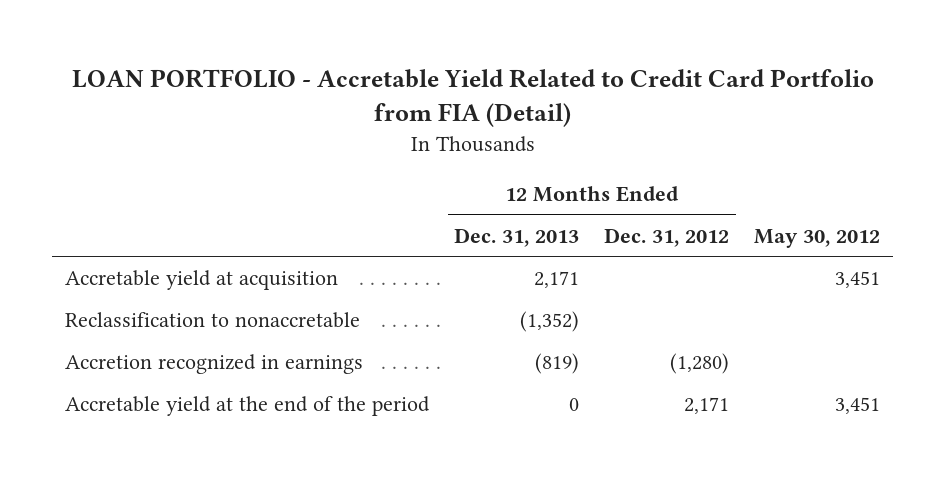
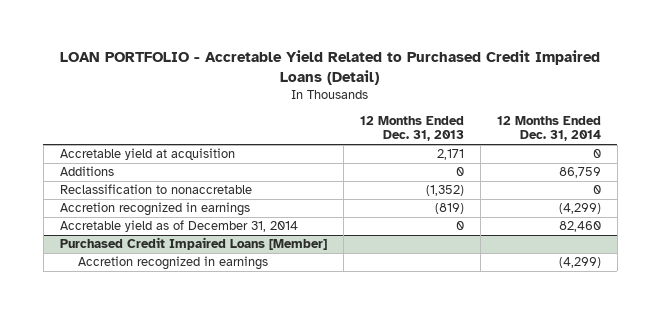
- LOAN PORTFOLIO - Accretable Yield Related to Credit Card Portfolio from FIA (Detail)
+ LOAN PORTFOLIO - Accretable Yield Related to Purchased Credit Impaired Loans (Detail)
- | 12 Months Ended Dec. 31, 2013 | 12 Months Ended Dec. 31, 2012 | May 30, 2012
+ | 12 Months Ended Dec. 31, 2013 | 12 Months Ended Dec. 31, 2014
+ Additions | 0 | 86,759
- Accretable yield at the end of the period | 0 | 2,171 | 3,451
+ Accretable yield as of December 31, 2014 | 0 | 82,460
+ Purchased Credit Impaired Loans [Member]
+ Accretion recognized in earnings | | (4,299)

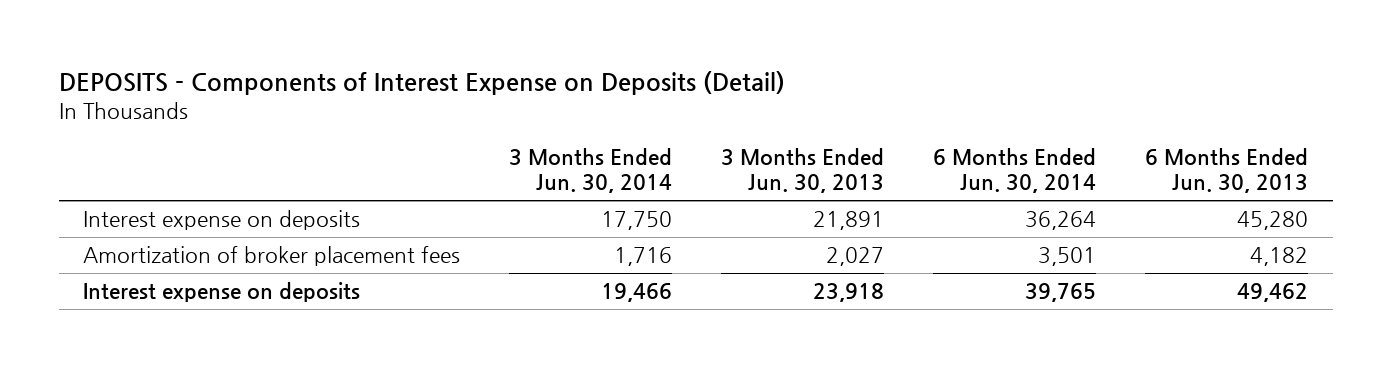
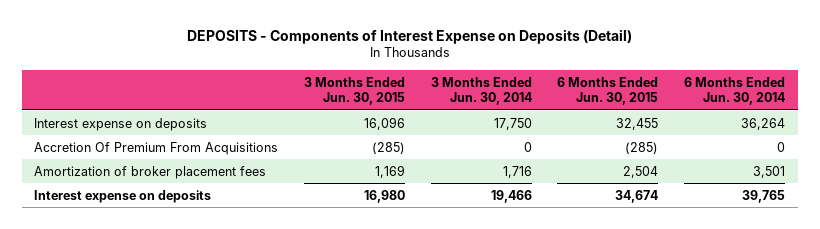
- | 3 Months Ended Jun. 30, 2014 | 3 Months Ended Jun. 30, 2013 | 6 Months Ended Jun. 30, 2014 | 6 Months Ended Jun. 30, 2013
+ | 3 Months Ended Jun. 30, 2015 | 3 Months Ended Jun. 30, 2014 | 6 Months Ended Jun. 30, 2015 | 6 Months Ended Jun. 30, 2014
+ Accretion Of Premium From Acquisitions | (285) | 0 | (285) | 0

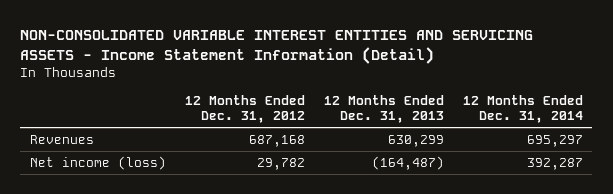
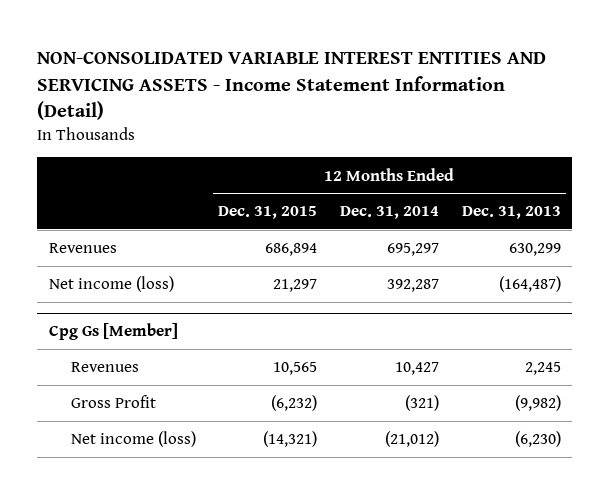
- | 12 Months Ended Dec. 31, 2012 | 12 Months Ended Dec. 31, 2013 | 12 Months Ended Dec. 31, 2014
+ | 12 Months Ended Dec. 31, 2015 | 12 Months Ended Dec. 31, 2014 | 12 Months Ended Dec. 31, 2013
+ Cpg Gs [Member]
+ Revenues | 10,565 | 10,427 | 2,245
+ Gross Profit | (6,232) | (321) | (9,982)
+ Net income (loss) | (14,321) | (21,012) | (6,230)

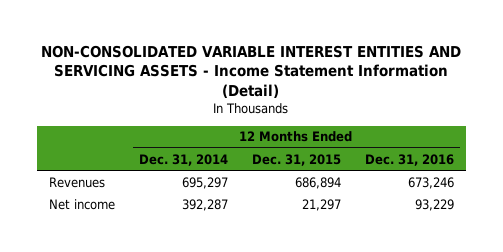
- | 12 Months Ended Dec. 31, 2015 | 12 Months Ended Dec. 31, 2014 | 12 Months Ended Dec. 31, 2013
+ | 12 Months Ended Dec. 31, 2014 | 12 Months Ended Dec. 31, 2015 | 12 Months Ended Dec. 31, 2016
- Net income (loss) | 21,297 | 392,287 | (164,487)
- Cpg Gs [Member]
- Revenues | 10,565 | 10,427 | 2,245
- Gross Profit | (6,232) | (321) | (9,982)
- Net income (loss) | (14,321) | (21,012) | (6,230)
+ Net income | 392,287 | 21,297 | 93,229

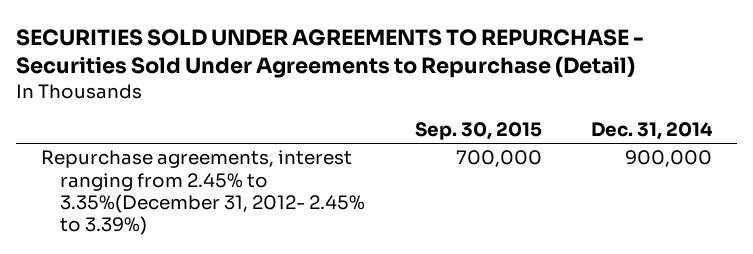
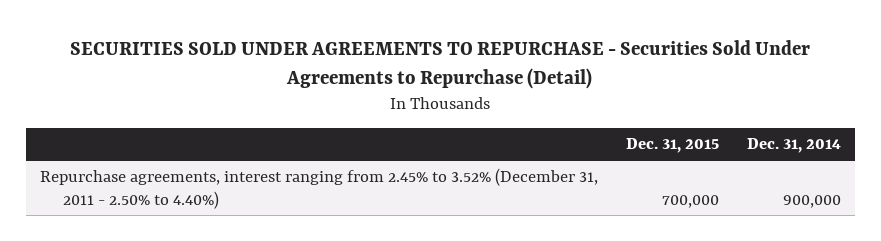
- | Sep. 30, 2015 | Dec. 31, 2014
+ | Dec. 31, 2015 | Dec. 31, 2014
- Repurchase agreements, interest ranging from 2.45% to 3.35%(December 31, 2012- 2.45% to 3.39%) | 700,000 | 900,000
+ Repurchase agreements, interest ranging from 2.45% to 3.52% (December 31, 2011 - 2.50% to 4.40%) | 700,000 | 900,000

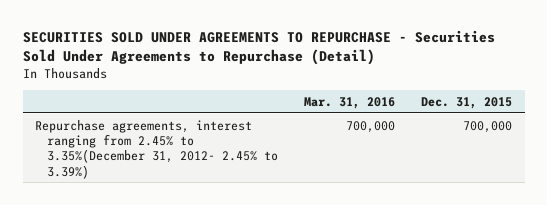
- | Dec. 31, 2015 | Dec. 31, 2014
+ | Mar. 31, 2016 | Dec. 31, 2015
- Repurchase agreements, interest ranging from 2.45% to 3.52% (December 31, 2011 - 2.50% to 4.40%) | 700,000 | 900,000
+ Repurchase agreements, interest ranging from 2.45% to 3.35%(December 31, 2012- 2.45% to 3.39%) | 700,000 | 700,000

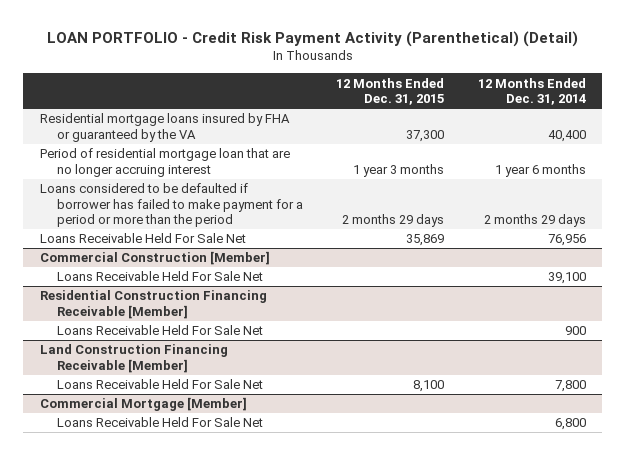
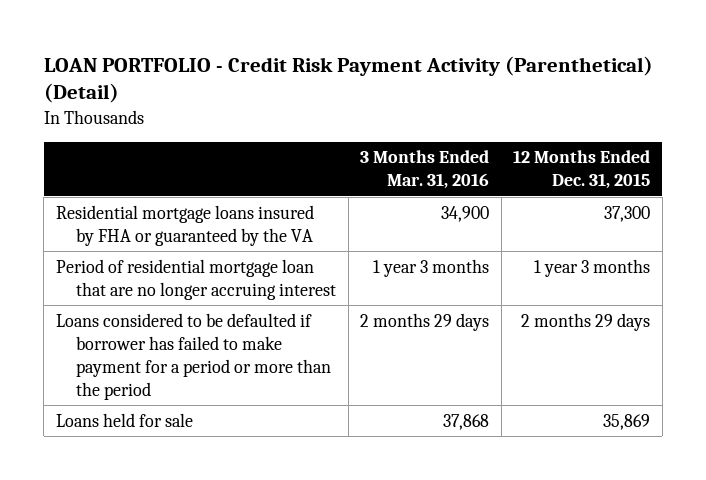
- | 12 Months Ended Dec. 31, 2015 | 12 Months Ended Dec. 31, 2014
+ | 3 Months Ended Mar. 31, 2016 | 12 Months Ended Dec. 31, 2015
- Loans Receivable Held For Sale Net | 35,869 | 76,956
- Commercial Construction [Member]
- Loans Receivable Held For Sale Net | | 39,100
- Residential Construction Financing Receivable [Member]
- Loans Receivable Held For Sale Net | | 900
- Land Construction Financing Receivable [Member]
- Loans Receivable Held For Sale Net | 8,100 | 7,800
- Commercial Mortgage [Member]
- Loans Receivable Held For Sale Net | | 6,800
+ Loans held for sale | 37,868 | 35,869

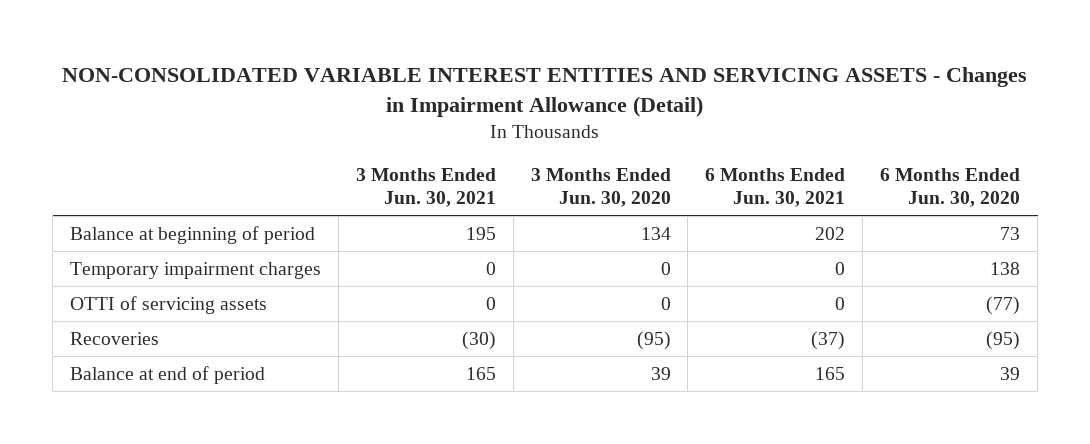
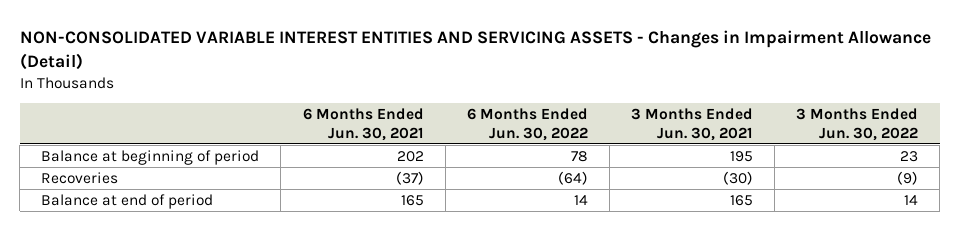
- | 3 Months Ended Jun. 30, 2021 | 3 Months Ended Jun. 30, 2020 | 6 Months Ended Jun. 30, 2021 | 6 Months Ended Jun. 30, 2020
+ | 6 Months Ended Jun. 30, 2021 | 6 Months Ended Jun. 30, 2022 | 3 Months Ended Jun. 30, 2021 | 3 Months Ended Jun. 30, 2022
- Temporary impairment charges | 0 | 0 | 0 | 138
- OTTI of servicing assets | 0 | 0 | 0 | (77)

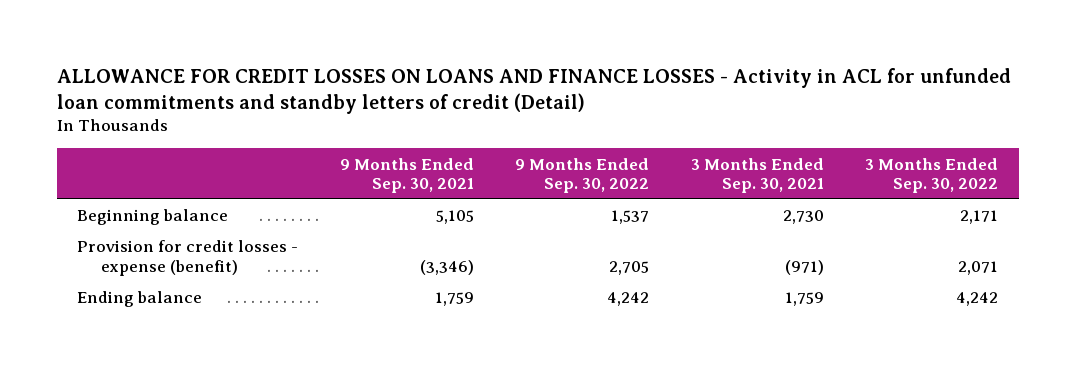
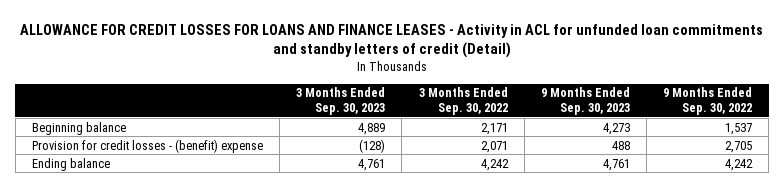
- ALLOWANCE FOR CREDIT LOSSES ON LOANS AND FINANCE LOSSES - Activity in ACL for unfunded loan commitments and standby letters of credit (Detail)
+ ALLOWANCE FOR CREDIT LOSSES FOR LOANS AND FINANCE LEASES - Activity in ACL for unfunded loan commitments and standby letters of credit (Detail)
- | 9 Months Ended Sep. 30, 2021 | 9 Months Ended Sep. 30, 2022 | 3 Months Ended Sep. 30, 2021 | 3 Months Ended Sep. 30, 2022
+ | 3 Months Ended Sep. 30, 2023 | 3 Months Ended Sep. 30, 2022 | 9 Months Ended Sep. 30, 2023 | 9 Months Ended Sep. 30, 2022
- Provision for credit losses - expense (benefit) | (3,346) | 2,705 | (971) | 2,071
+ Provision for credit losses - (benefit) expense | (128) | 2,071 | 488 | 2,705

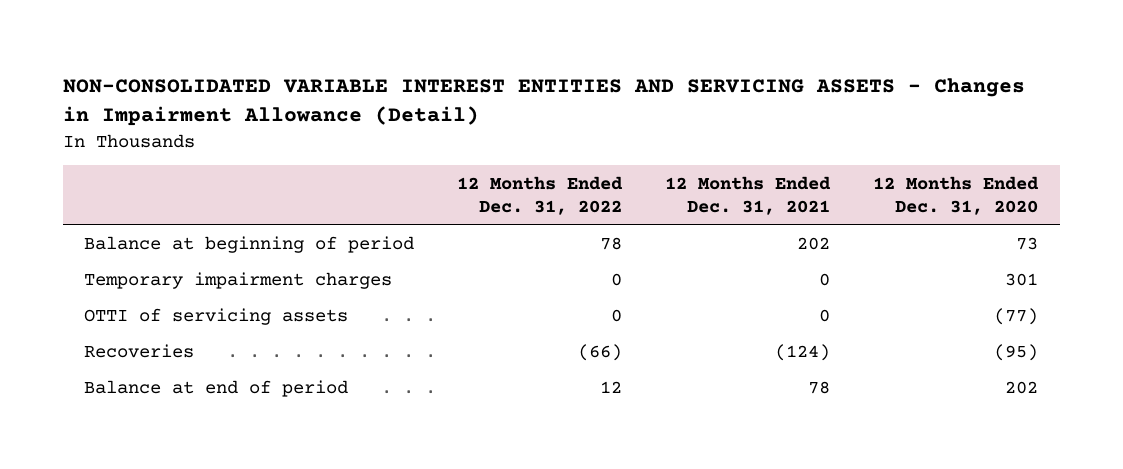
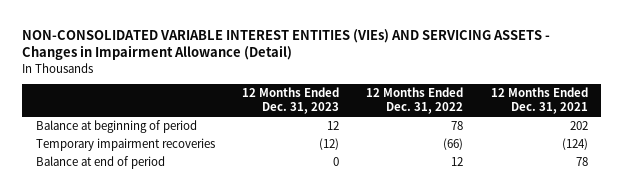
- NON-CONSOLIDATED VARIABLE INTEREST ENTITIES AND SERVICING ASSETS - Changes in Impairment Allowance (Detail)
+ NON-CONSOLIDATED VARIABLE INTEREST ENTITIES (VIEs) AND SERVICING ASSETS - Changes in Impairment Allowance (Detail)
- | 12 Months Ended Dec. 31, 2022 | 12 Months Ended Dec. 31, 2021 | 12 Months Ended Dec. 31, 2020
+ | 12 Months Ended Dec. 31, 2023 | 12 Months Ended Dec. 31, 2022 | 12 Months Ended Dec. 31, 2021
- Temporary impairment charges | 0 | 0 | 301
- OTTI of servicing assets | 0 | 0 | (77)
- Recoveries | (66) | (124) | (95)
+ Temporary impairment recoveries | (12) | (66) | (124)

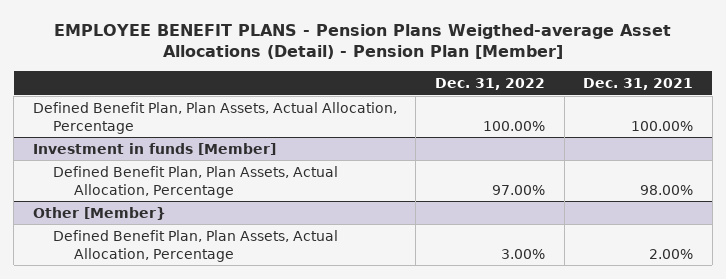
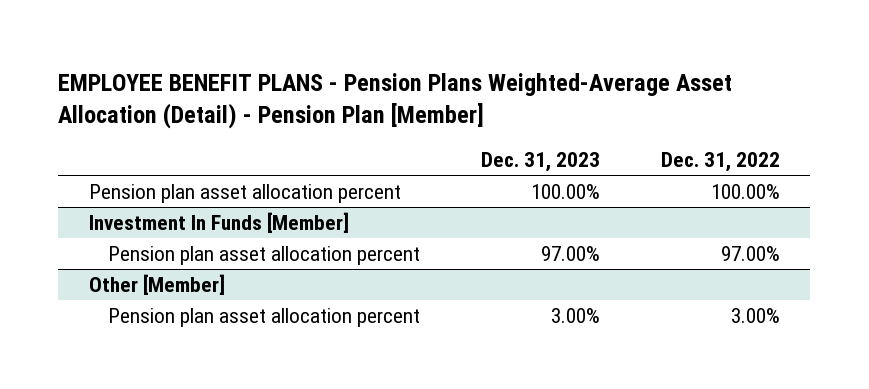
- EMPLOYEE BENEFIT PLANS - Pension Plans Weigthed-average Asset Allocations (Detail) - Pension Plan [Member]
+ EMPLOYEE BENEFIT PLANS - Pension Plans Weighted-Average Asset Allocation (Detail) - Pension Plan [Member]
- | Dec. 31, 2022 | Dec. 31, 2021
+ | Dec. 31, 2023 | Dec. 31, 2022
- Defined Benefit Plan, Plan Assets, Actual Allocation, Percentage | 100.00% | 100.00%
- Investment in funds [Member]
- Defined Benefit Plan, Plan Assets, Actual Allocation, Percentage | 97.00% | 98.00%
- Other [Member}
- Defined Benefit Plan, Plan Assets, Actual Allocation, Percentage | 3.00% | 2.00%
+ Pension plan asset allocation percent | 100.00% | 100.00%
+ Investment In Funds [Member]
+ Pension plan asset allocation percent | 97.00% | 97.00%
+ Other [Member]
+ Pension plan asset allocation percent | 3.00% | 3.00%

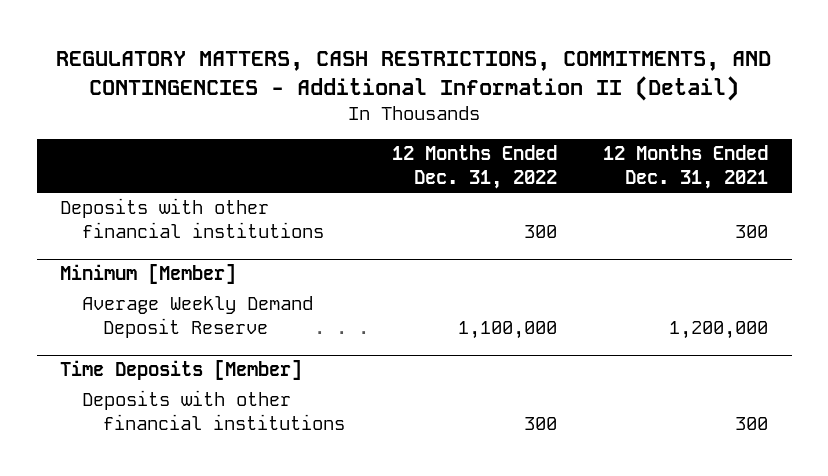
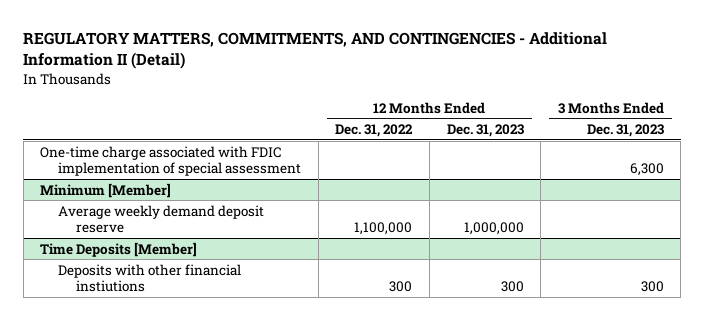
- REGULATORY MATTERS, CASH RESTRICTIONS, COMMITMENTS, AND CONTINGENCIES - Additional Information II (Detail)
+ REGULATORY MATTERS, COMMITMENTS, AND CONTINGENCIES - Additional Information II (Detail)
- | 12 Months Ended Dec. 31, 2022 | 12 Months Ended Dec. 31, 2021
+ | 12 Months Ended Dec. 31, 2022 | 12 Months Ended Dec. 31, 2023 | 3 Months Ended Dec. 31, 2023
- Deposits with other financial institutions | 300 | 300
+ One-time charge associated with FDIC implementation of special assessment | | | 6,300
@ Minimum [Member]
- Average Weekly Demand Deposit Reserve | 1,100,000 | 1,200,000
+ Average weekly demand deposit reserve | 1,100,000 | 1,000,000 |
@ Time Deposits [Member]
- Deposits with other financial institutions | 300 | 300
+ Deposits with other financial instiutions | 300 | 300 | 300

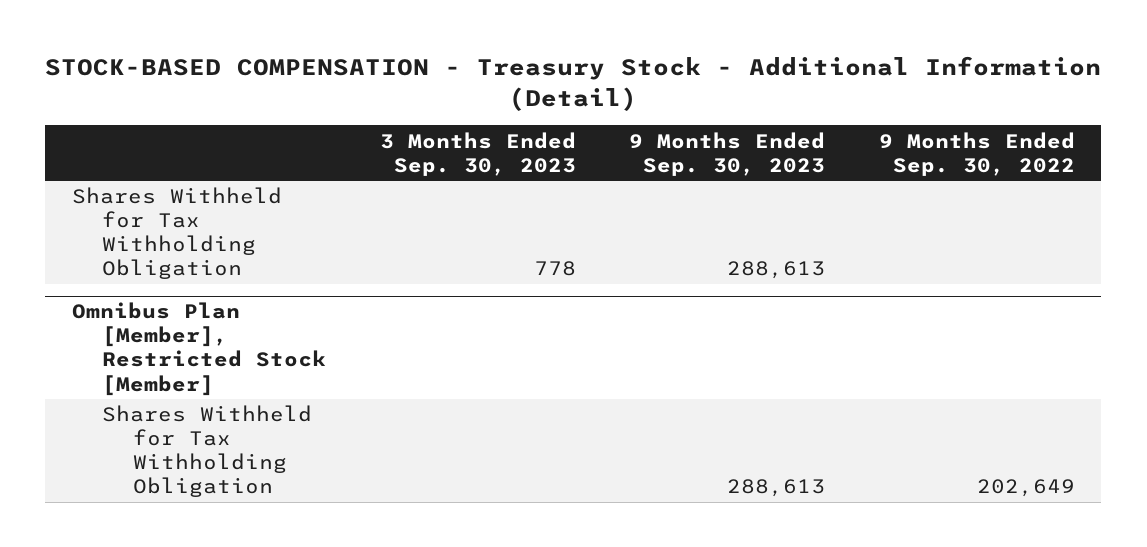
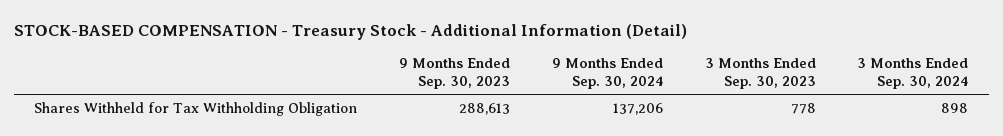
- | 3 Months Ended Sep. 30, 2023 | 9 Months Ended Sep. 30, 2023 | 9 Months Ended Sep. 30, 2022
+ | 9 Months Ended Sep. 30, 2023 | 9 Months Ended Sep. 30, 2024 | 3 Months Ended Sep. 30, 2023 | 3 Months Ended Sep. 30, 2024
- Omnibus Plan [Member], Restricted Stock [Member]
- Shares Withheld for Tax Withholding Obligation | | 288,613 | 202,649

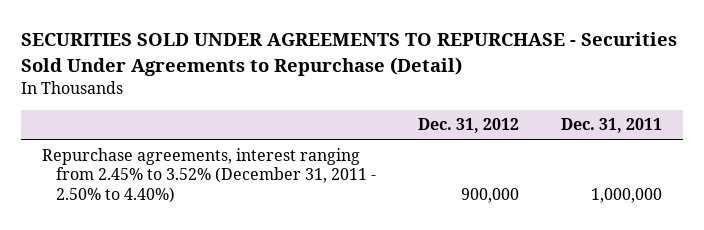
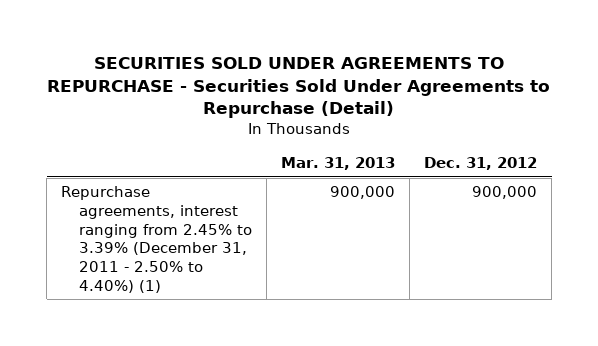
- | Dec. 31, 2012 | Dec. 31, 2011
+ | Mar. 31, 2013 | Dec. 31, 2012
- Repurchase agreements, interest ranging from 2.45% to 3.52% (December 31, 2011 - 2.50% to 4.40%) | 900,000 | 1,000,000
+ Repurchase agreements, interest ranging from 2.45% to 3.39% (December 31, 2011 - 2.50% to 4.40%) (1) | 900,000 | 900,000

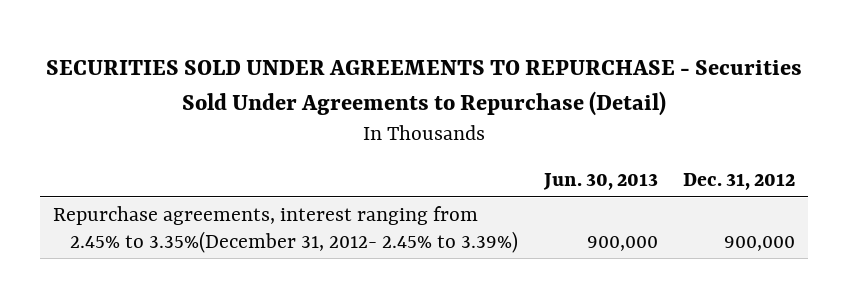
- | Mar. 31, 2013 | Dec. 31, 2012
+ | Jun. 30, 2013 | Dec. 31, 2012
- Repurchase agreements, interest ranging from 2.45% to 3.39% (December 31, 2011 - 2.50% to 4.40%) (1) | 900,000 | 900,000
+ Repurchase agreements, interest ranging from 2.45% to 3.35%(December 31, 2012- 2.45% to 3.39%) | 900,000 | 900,000

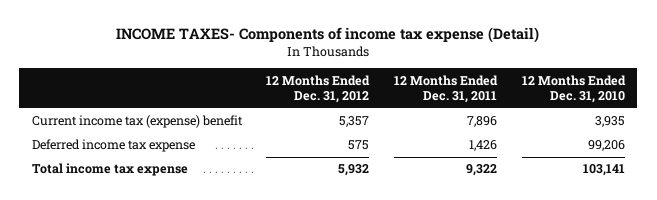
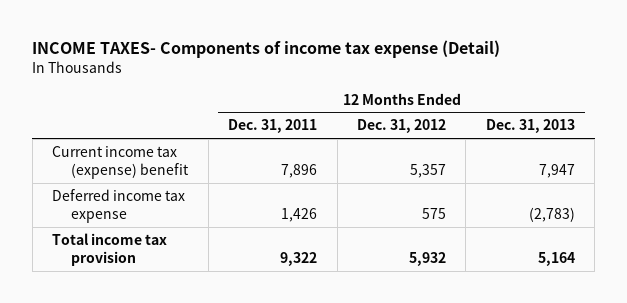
- | 12 Months Ended Dec. 31, 2012 | 12 Months Ended Dec. 31, 2011 | 12 Months Ended Dec. 31, 2010
+ | 12 Months Ended Dec. 31, 2011 | 12 Months Ended Dec. 31, 2012 | 12 Months Ended Dec. 31, 2013
- Total income tax expense | 5,932 | 9,322 | 103,141
+ Total income tax provision | 9,322 | 5,932 | 5,164

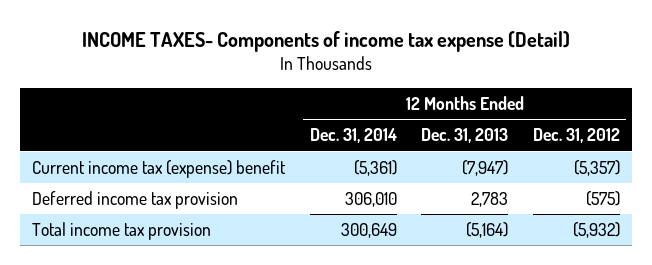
- | 12 Months Ended Dec. 31, 2011 | 12 Months Ended Dec. 31, 2012 | 12 Months Ended Dec. 31, 2013
+ | 12 Months Ended Dec. 31, 2014 | 12 Months Ended Dec. 31, 2013 | 12 Months Ended Dec. 31, 2012
- Current income tax (expense) benefit | 7,896 | 5,357 | 7,947
- Deferred income tax expense | 1,426 | 575 | (2,783)
- Total income tax provision | 9,322 | 5,932 | 5,164
+ Current income tax (expense) benefit | (5,361) | (7,947) | (5,357)
+ Deferred income tax provision | 306,010 | 2,783 | (575)
+ Total income tax provision | 300,649 | (5,164) | (5,932)

